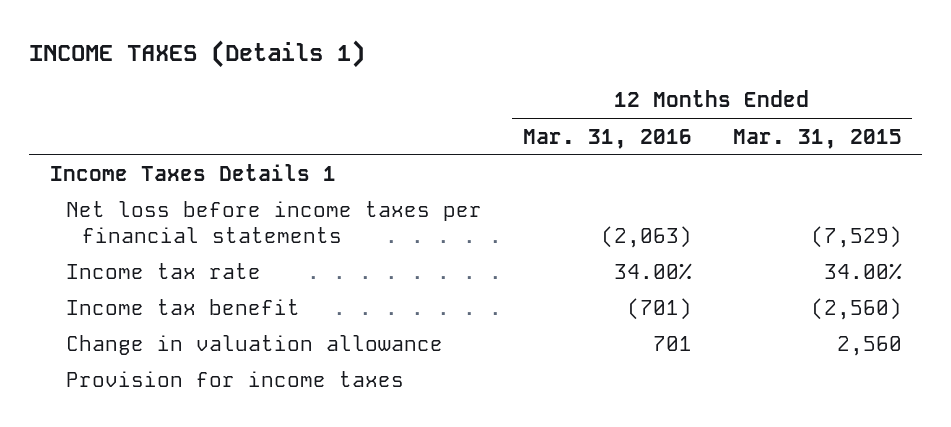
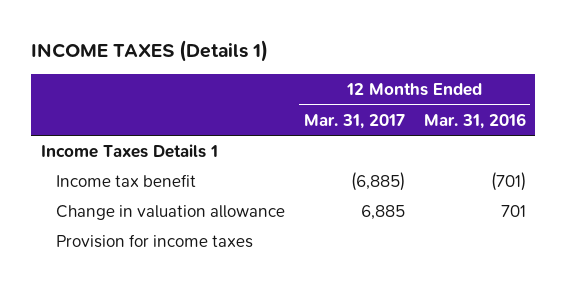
- | 12 Months Ended Mar. 31, 2016 | 12 Months Ended Mar. 31, 2015
+ | 12 Months Ended Mar. 31, 2017 | 12 Months Ended Mar. 31, 2016
- Net loss before income taxes per financial statements | (2,063) | (7,529)
- Income tax rate | 34.00% | 34.00%

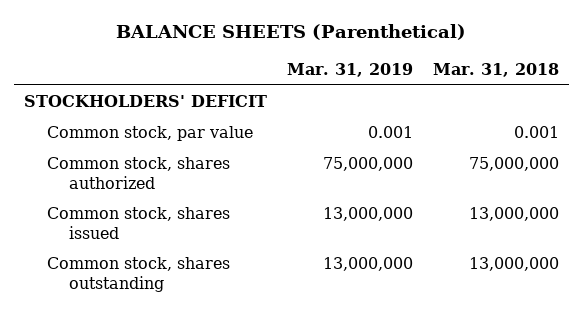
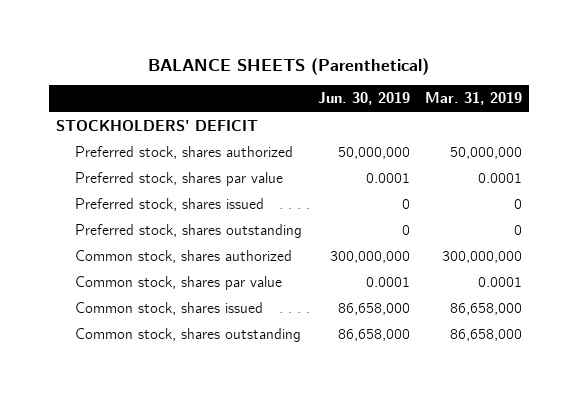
- | Mar. 31, 2019 | Mar. 31, 2018
+ | Jun. 30, 2019 | Mar. 31, 2019
- Common stock, par value | 0.001 | 0.001
- Common stock, shares authorized | 75,000,000 | 75,000,000
- Common stock, shares issued | 13,000,000 | 13,000,000
- Common stock, shares outstanding | 13,000,000 | 13,000,000
+ Preferred stock, shares authorized | 50,000,000 | 50,000,000
+ Preferred stock, shares par value | 0.0001 | 0.0001
+ Preferred stock, shares issued | 0 | 0
+ Preferred stock, shares outstanding | 0 | 0
+ Common stock, shares authorized | 300,000,000 | 300,000,000
+ Common stock, shares par value | 0.0001 | 0.0001
+ Common stock, shares issued | 86,658,000 | 86,658,000
+ Common stock, shares outstanding | 86,658,000 | 86,658,000

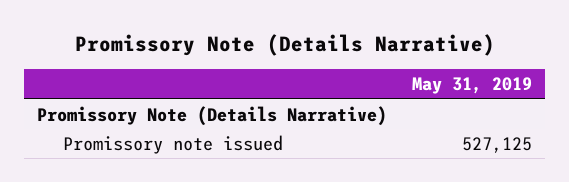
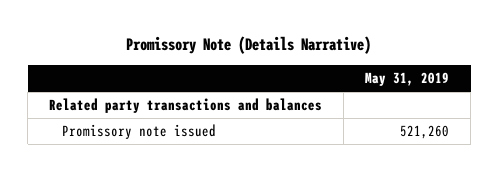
- Promissory Note (Details Narrative)
- Promissory note issued | 527,125
+ Related party transactions and balances
+ Promissory note issued | 521,260

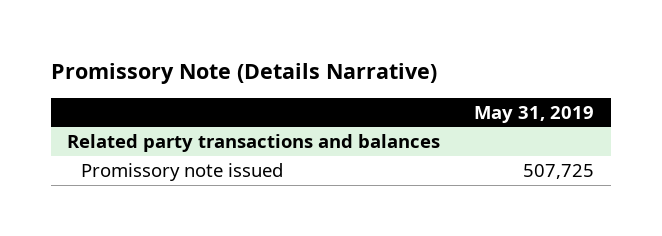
- Promissory note issued | 521,260
+ Promissory note issued | 507,725

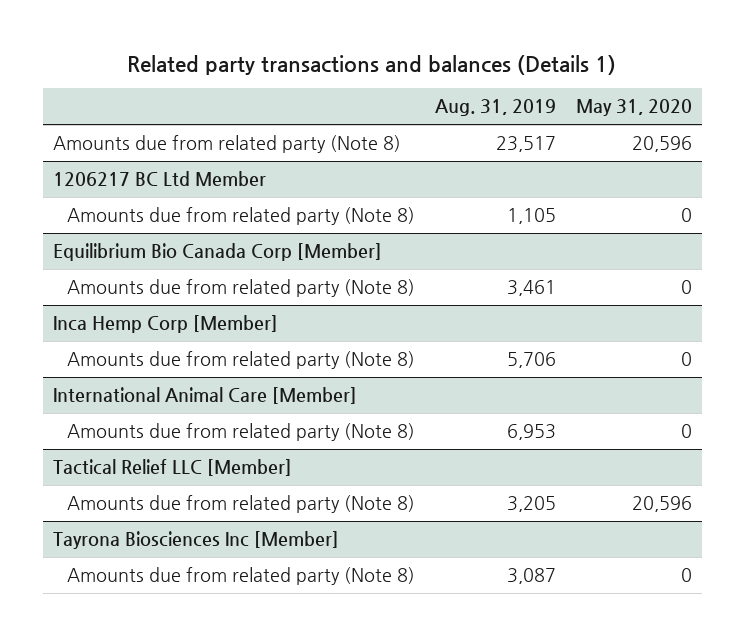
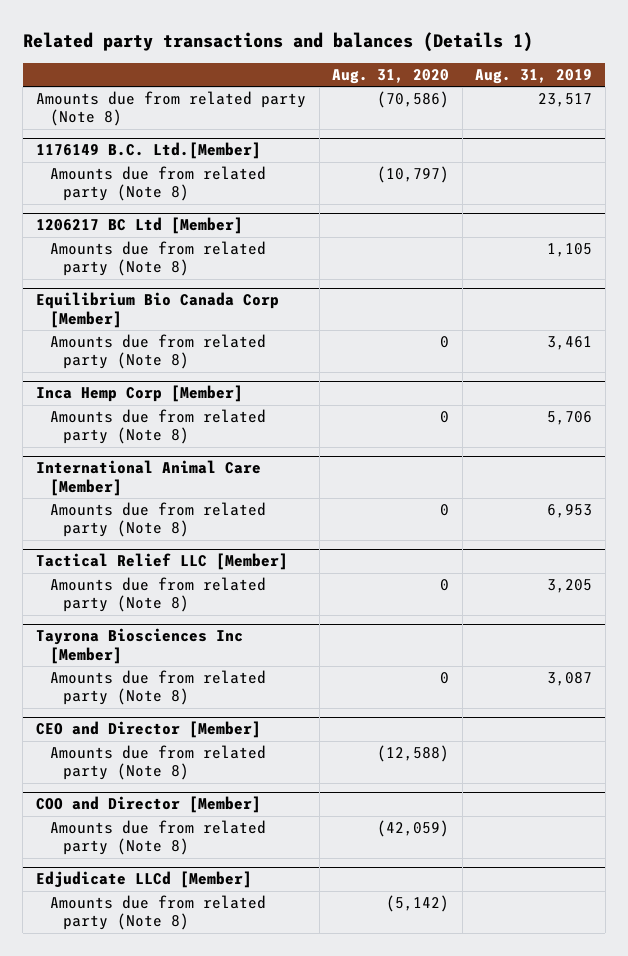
- | Aug. 31, 2019 | May 31, 2020
+ | Aug. 31, 2020 | Aug. 31, 2019
- 1206217 BC Ltd Member
+ 1176149 B.C. Ltd.[Member]
+ Amounts due from related party (Note 8) | (10,797) |
+ 1206217 BC Ltd [Member]
+ CEO and Director [Member]
+ Amounts due from related party (Note 8) | (12,588) |
+ COO and Director [Member]
+ Amounts due from related party (Note 8) | (42,059) |
+ Edjudicate LLCd [Member]
+ Amounts due from related party (Note 8) | (5,142) |

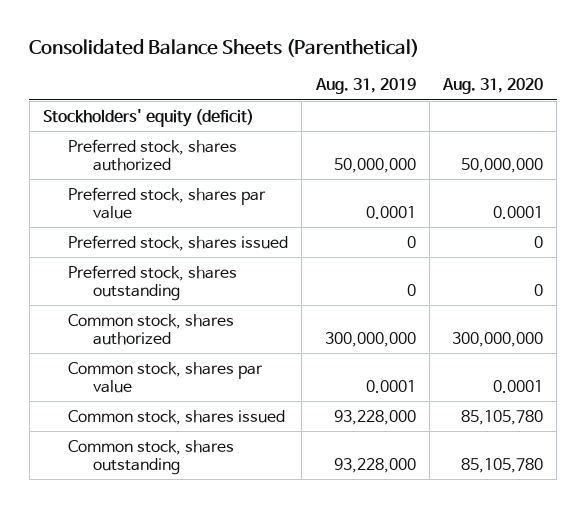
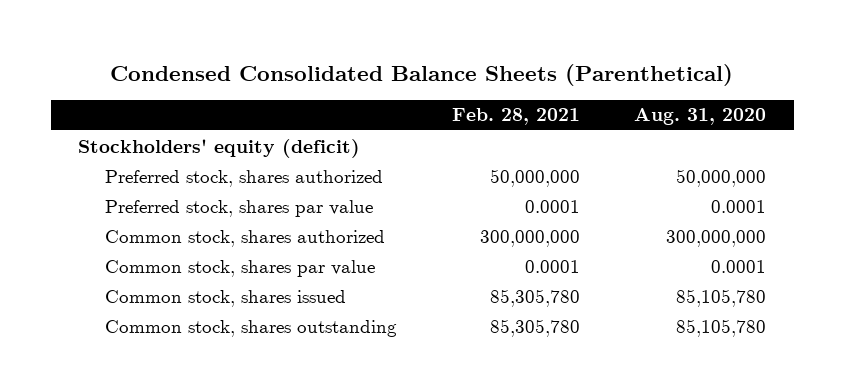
- Consolidated Balance Sheets (Parenthetical)
+ Condensed Consolidated Balance Sheets (Parenthetical)
- | Aug. 31, 2019 | Aug. 31, 2020
+ | Feb. 28, 2021 | Aug. 31, 2020
- Preferred stock, shares issued | 0 | 0
- Preferred stock, shares outstanding | 0 | 0

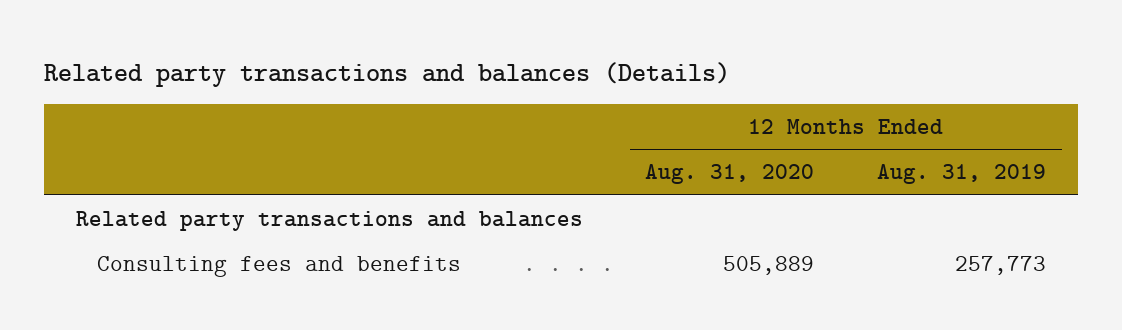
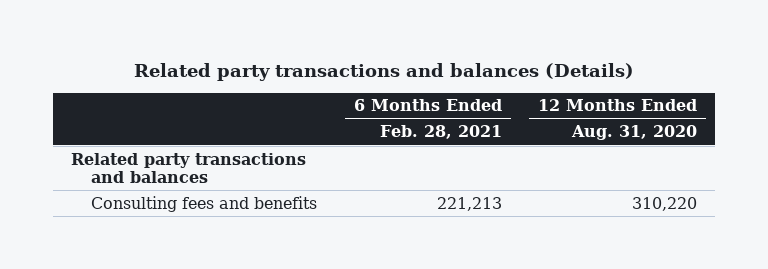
- | 12 Months Ended Aug. 31, 2020 | 12 Months Ended Aug. 31, 2019
+ | 6 Months Ended Feb. 28, 2021 | 12 Months Ended Aug. 31, 2020
- Consulting fees and benefits | 505,889 | 257,773
+ Consulting fees and benefits | 221,213 | 310,220

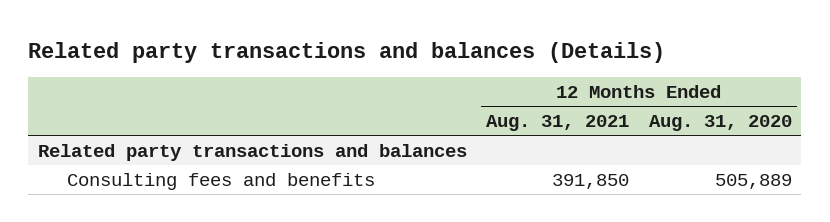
- | 6 Months Ended Feb. 28, 2021 | 12 Months Ended Aug. 31, 2020
+ | 12 Months Ended Aug. 31, 2021 | 12 Months Ended Aug. 31, 2020
- Consulting fees and benefits | 221,213 | 310,220
+ Consulting fees and benefits | 391,850 | 505,889

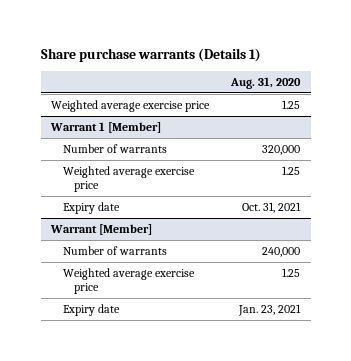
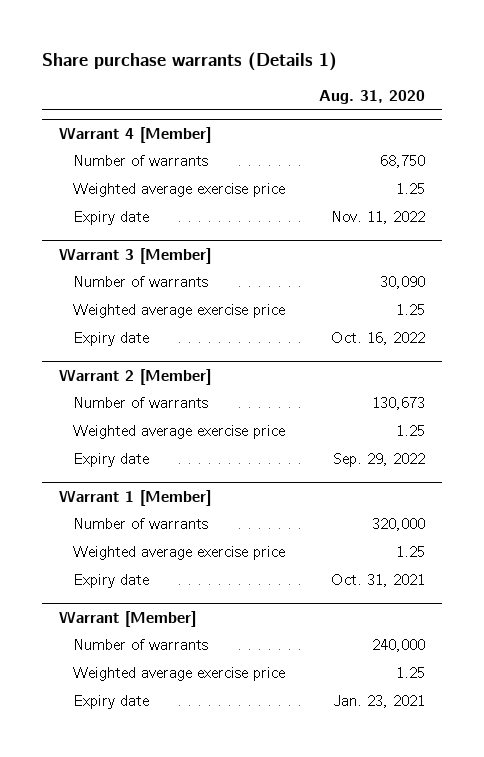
+ Warrant 4 [Member]
+ Number of warrants | 68,750
+ Expiry date | Nov. 11, 2022
+ Warrant 3 [Member]
+ Number of warrants | 30,090
+ Weighted average exercise price | 1.25
+ Expiry date | Oct. 16, 2022
+ Warrant 2 [Member]
+ Number of warrants | 130,673
+ Weighted average exercise price | 1.25
+ Expiry date | Sep. 29, 2022

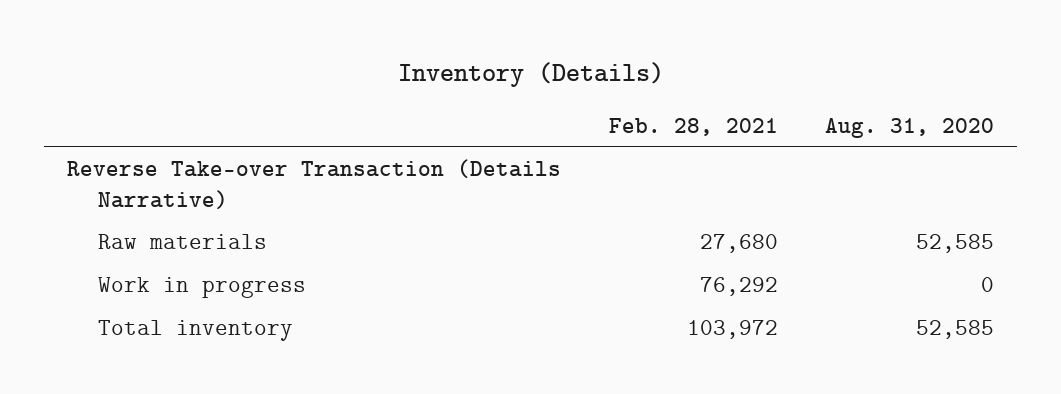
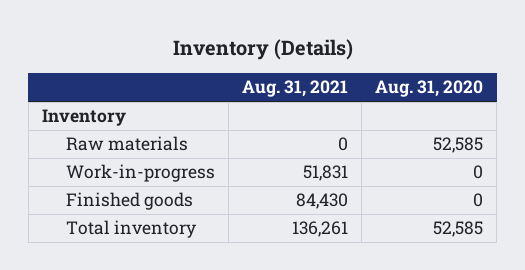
- | Feb. 28, 2021 | Aug. 31, 2020
+ | Aug. 31, 2021 | Aug. 31, 2020
- Reverse Take-over Transaction (Details Narrative)
+ Inventory
- Work in progress | 76,292 | 0
+ Work-in-progress | 51,831 | 0
+ Finished goods | 84,430 | 0

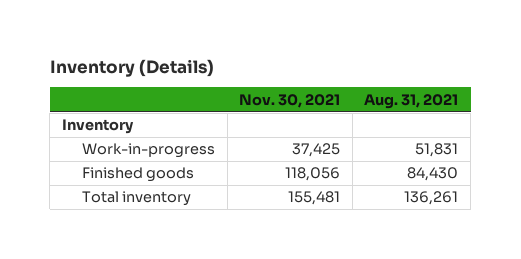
- | Aug. 31, 2021 | Aug. 31, 2020
+ | Nov. 30, 2021 | Aug. 31, 2021
- Raw materials | 0 | 52,585

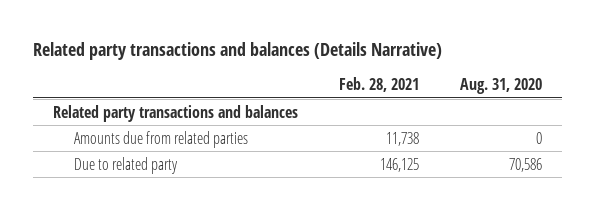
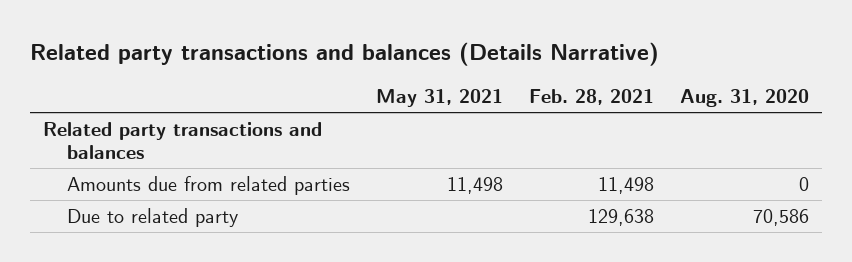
- | Feb. 28, 2021 | Aug. 31, 2020
+ | May 31, 2021 | Feb. 28, 2021 | Aug. 31, 2020
- Amounts due from related parties | 11,738 | 0
- Due to related party | 146,125 | 70,586
+ Amounts due from related parties | 11,498 | 11,498 | 0
+ Due to related party | | 129,638 | 70,586

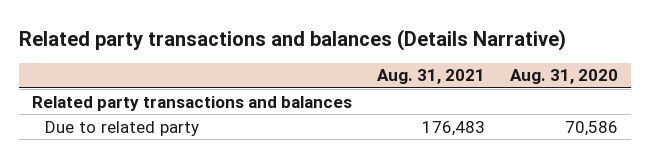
- | May 31, 2021 | Feb. 28, 2021 | Aug. 31, 2020
+ | Aug. 31, 2021 | Aug. 31, 2020
- Amounts due from related parties | 11,498 | 11,498 | 0

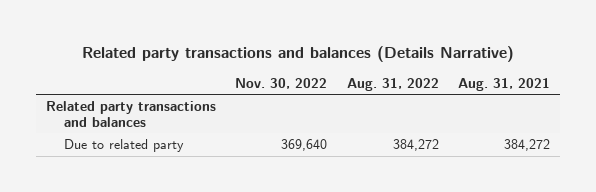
- | Aug. 31, 2021 | Aug. 31, 2020
+ | Nov. 30, 2022 | Aug. 31, 2022 | Aug. 31, 2021
- Due to related party | 176,483 | 70,586
+ Due to related party | 369,640 | 384,272 | 384,272

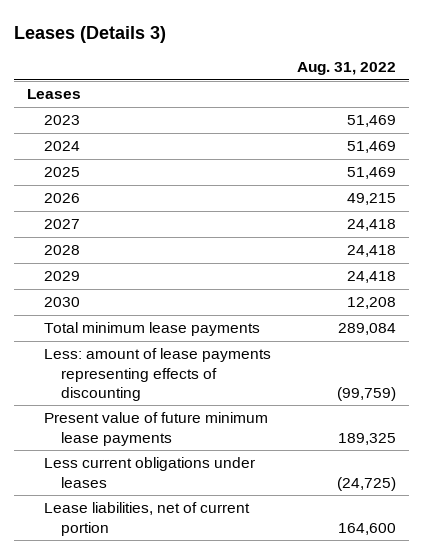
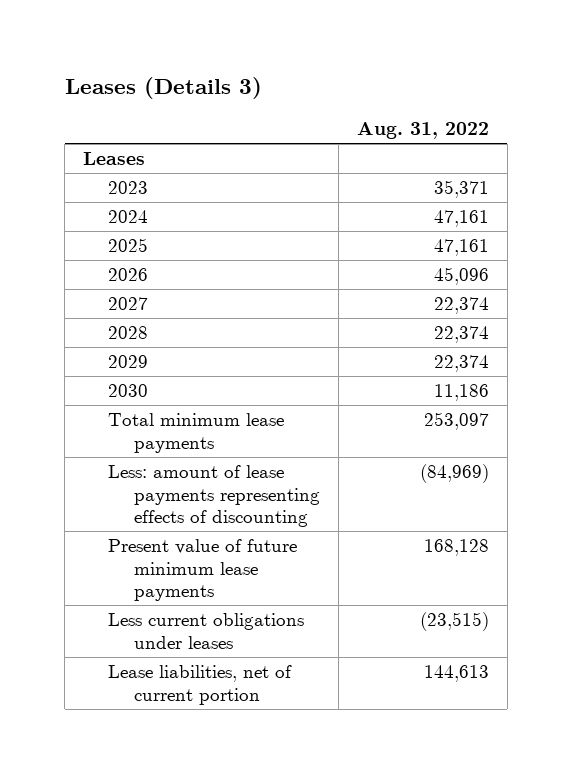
- 2023 | 51,469
- 2024 | 51,469
- 2025 | 51,469
- 2026 | 49,215
- 2027 | 24,418
- 2028 | 24,418
- 2029 | 24,418
- 2030 | 12,208
- Total minimum lease payments | 289,084
- Less: amount of lease payments representing effects of discounting | (99,759)
- Present value of future minimum lease payments | 189,325
- Less current obligations under leases | (24,725)
- Lease liabilities, net of current portion | 164,600
+ 2023 | 35,371
+ 2024 | 47,161
+ 2025 | 47,161
+ 2026 | 45,096
+ 2027 | 22,374
+ 2028 | 22,374
+ 2029 | 22,374
+ 2030 | 11,186
+ Total minimum lease payments | 253,097
+ Less: amount of lease payments representing effects of discounting | (84,969)
+ Present value of future minimum lease payments | 168,128
+ Less current obligations under leases | (23,515)
+ Lease liabilities, net of current portion | 144,613

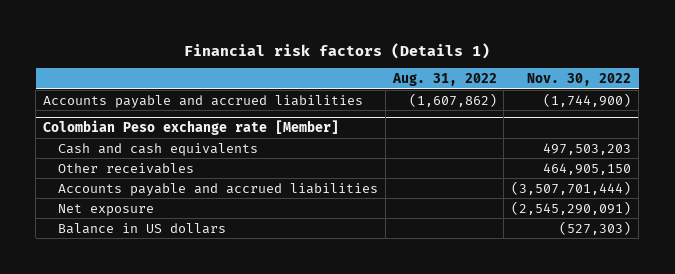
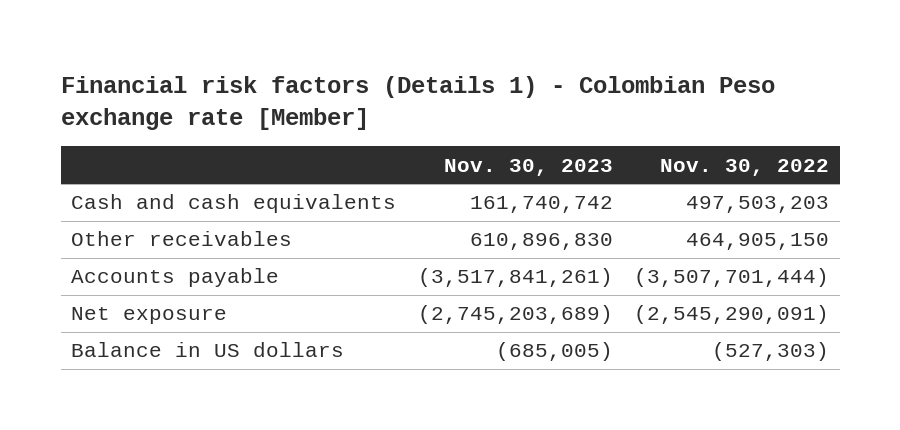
- Financial risk factors (Details 1)
+ Financial risk factors (Details 1) - Colombian Peso exchange rate [Member]
- | Aug. 31, 2022 | Nov. 30, 2022
+ | Nov. 30, 2023 | Nov. 30, 2022
- Accounts payable and accrued liabilities | (1,607,862) | (1,744,900)
- Colombian Peso exchange rate [Member]
- Accounts payable and accrued liabilities | | (3,507,701,444)
+ Accounts payable | (3,517,841,261) | (3,507,701,444)

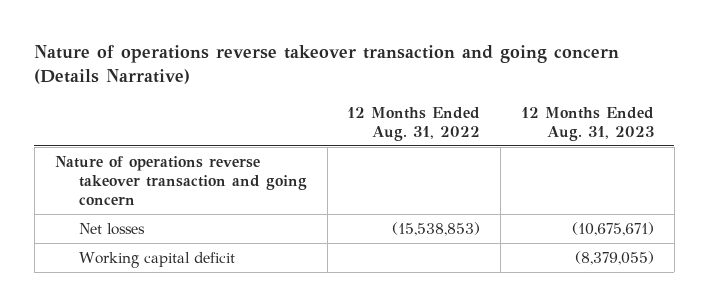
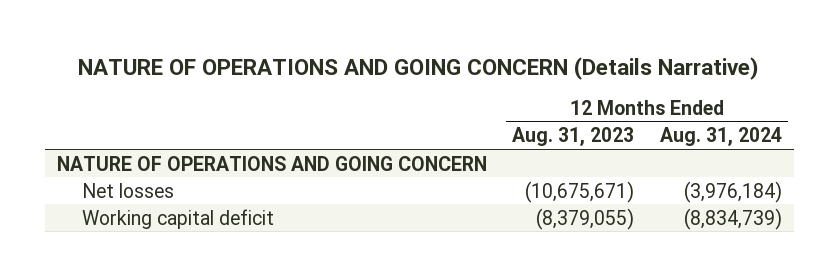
- Nature of operations reverse takeover transaction and going concern (Details Narrative)
+ NATURE OF OPERATIONS AND GOING CONCERN (Details Narrative)
- | 12 Months Ended Aug. 31, 2022 | 12 Months Ended Aug. 31, 2023
+ | 12 Months Ended Aug. 31, 2023 | 12 Months Ended Aug. 31, 2024
- Nature of operations reverse takeover transaction and going concern
+ NATURE OF OPERATIONS AND GOING CONCERN

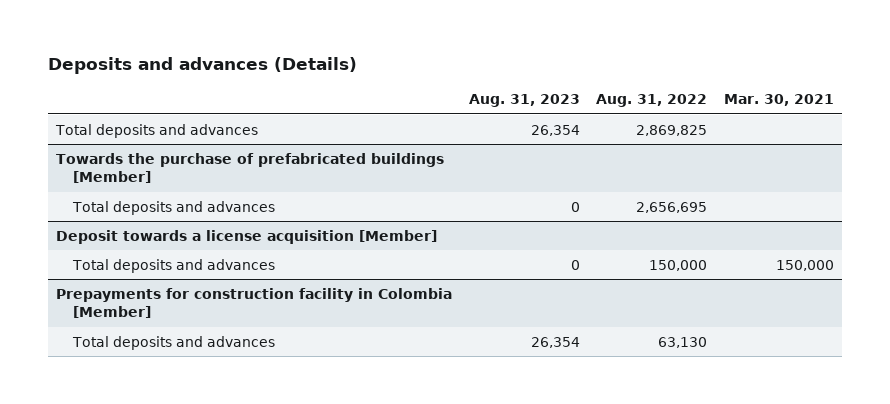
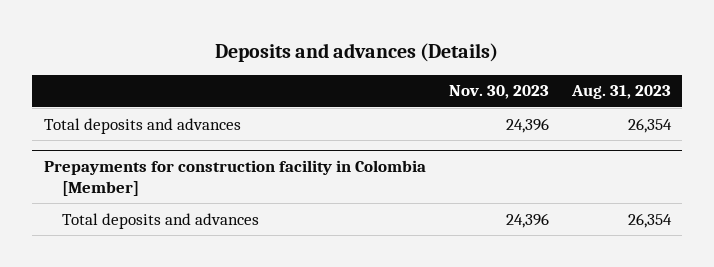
- | Aug. 31, 2023 | Aug. 31, 2022 | Mar. 30, 2021
+ | Nov. 30, 2023 | Aug. 31, 2023
- Towards the purchase of prefabricated buildings [Member]
- Total deposits and advances | 0 | 2,656,695 |
- Deposit towards a license acquisition [Member]
- Total deposits and advances | 0 | 150,000 | 150,000

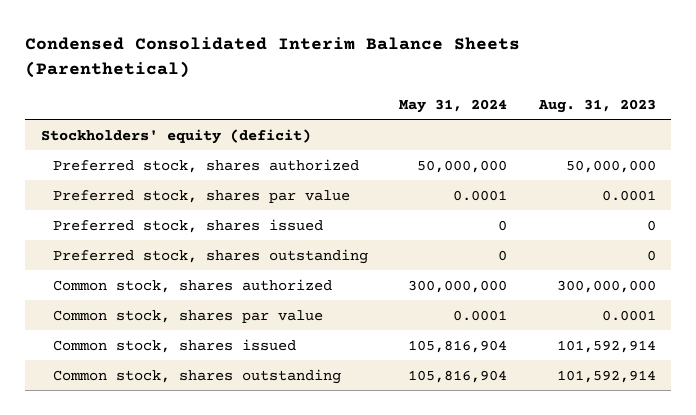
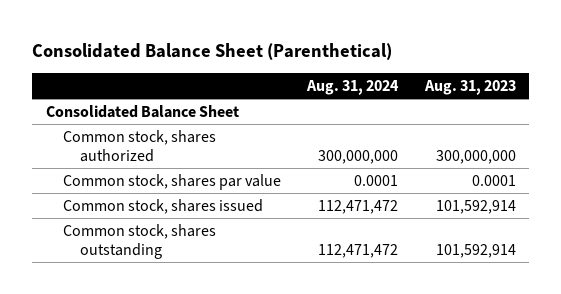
- Condensed Consolidated Interim Balance Sheets (Parenthetical)
+ Consolidated Balance Sheet (Parenthetical)
- | May 31, 2024 | Aug. 31, 2023
+ | Aug. 31, 2024 | Aug. 31, 2023
- Stockholders' equity (deficit)
- Preferred stock, shares authorized | 50,000,000 | 50,000,000
- Preferred stock, shares par value | 0.0001 | 0.0001
- Preferred stock, shares issued | 0 | 0
- Preferred stock, shares outstanding | 0 | 0
+ Consolidated Balance Sheet

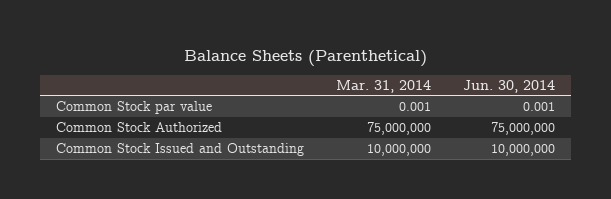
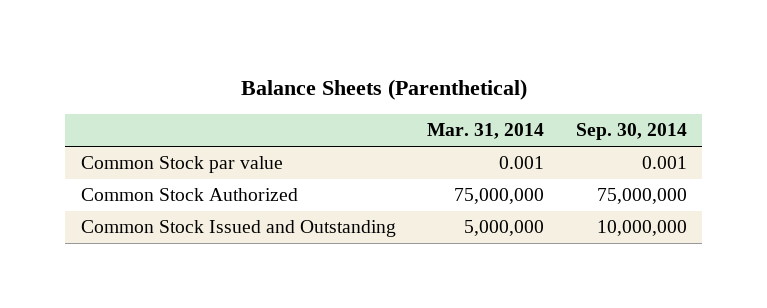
- | Mar. 31, 2014 | Jun. 30, 2014
+ | Mar. 31, 2014 | Sep. 30, 2014
- Common Stock Issued and Outstanding | 10,000,000 | 10,000,000
+ Common Stock Issued and Outstanding | 5,000,000 | 10,000,000

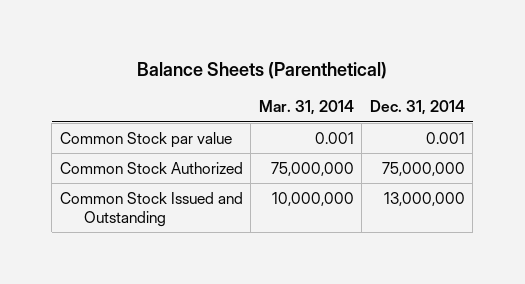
- | Mar. 31, 2014 | Sep. 30, 2014
+ | Mar. 31, 2014 | Dec. 31, 2014
- Common Stock Issued and Outstanding | 5,000,000 | 10,000,000
+ Common Stock Issued and Outstanding | 10,000,000 | 13,000,000

